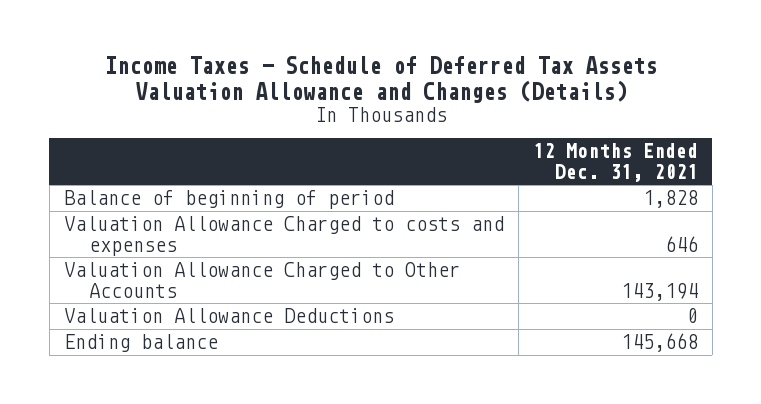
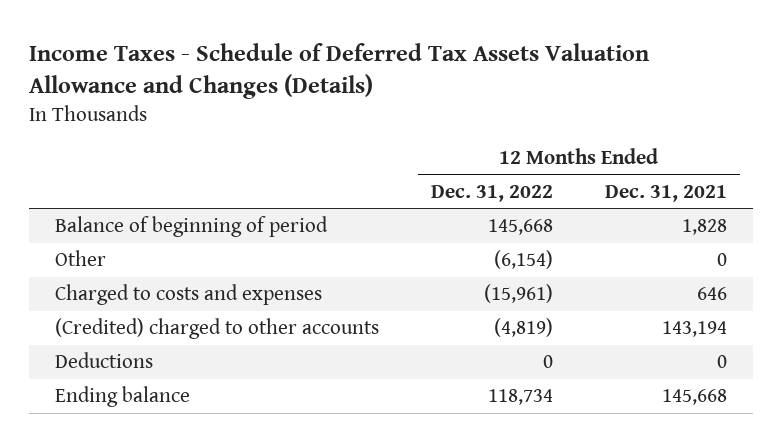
- | 12 Months Ended Dec. 31, 2021
+ | 12 Months Ended Dec. 31, 2022 | 12 Months Ended Dec. 31, 2021
- Valuation Allowance Charged to costs and expenses | 646
- Valuation Allowance Charged to Other Accounts | 143,194
- Valuation Allowance Deductions | 0
+ Other | (6,154) | 0
+ Charged to costs and expenses | (15,961) | 646
+ (Credited) charged to other accounts | (4,819) | 143,194
+ Deductions | 0 | 0

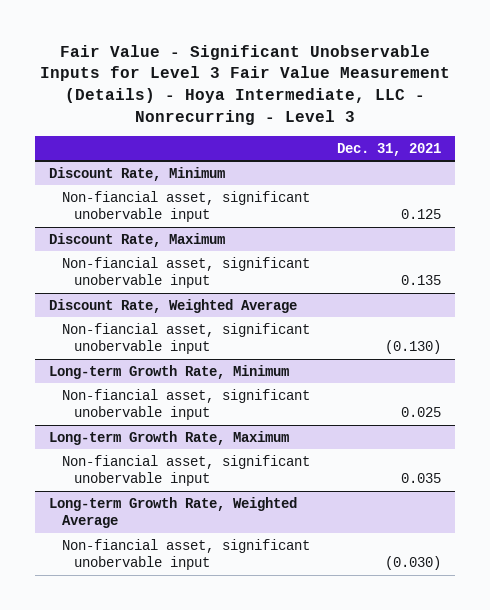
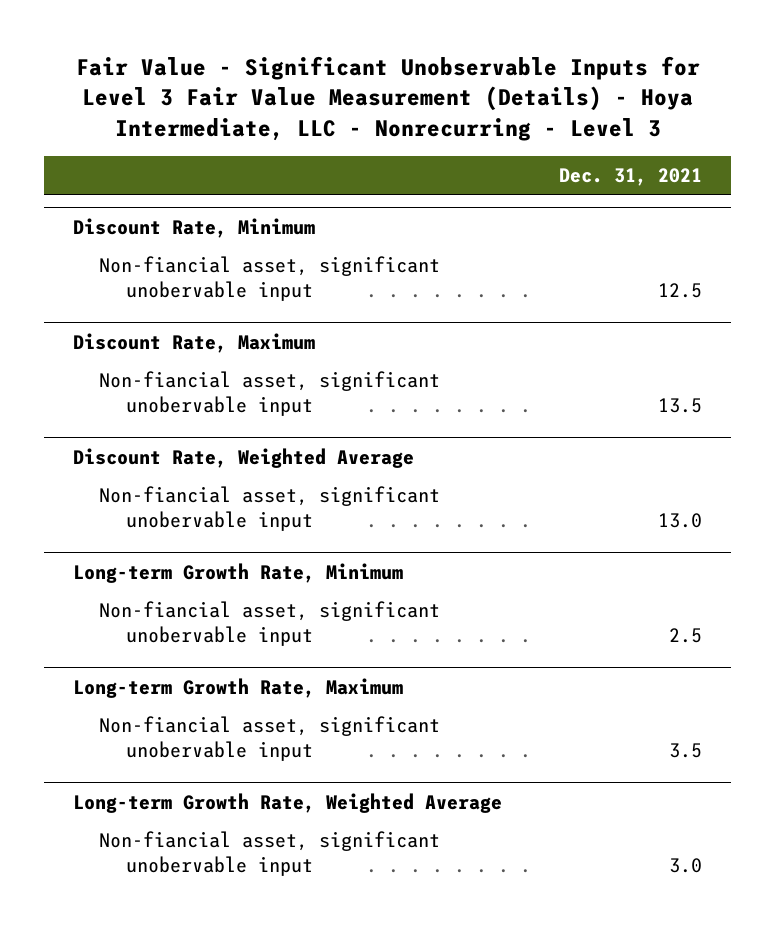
@ Discount Rate, Minimum
- Non-fiancial asset, significant unobervable input | 0.125
+ Non-fiancial asset, significant unobervable input | 12.5
@ Discount Rate, Maximum
- Non-fiancial asset, significant unobervable input | 0.135
+ Non-fiancial asset, significant unobervable input | 13.5
@ Discount Rate, Weighted Average
- Non-fiancial asset, significant unobervable input | (0.130)
+ Non-fiancial asset, significant unobervable input | 13.0
@ Long-term Growth Rate, Minimum
- Non-fiancial asset, significant unobervable input | 0.025
+ Non-fiancial asset, significant unobervable input | 2.5
@ Long-term Growth Rate, Maximum
- Non-fiancial asset, significant unobervable input | 0.035
+ Non-fiancial asset, significant unobervable input | 3.5
@ Long-term Growth Rate, Weighted Average
- Non-fiancial asset, significant unobervable input | (0.030)
+ Non-fiancial asset, significant unobervable input | 3.0

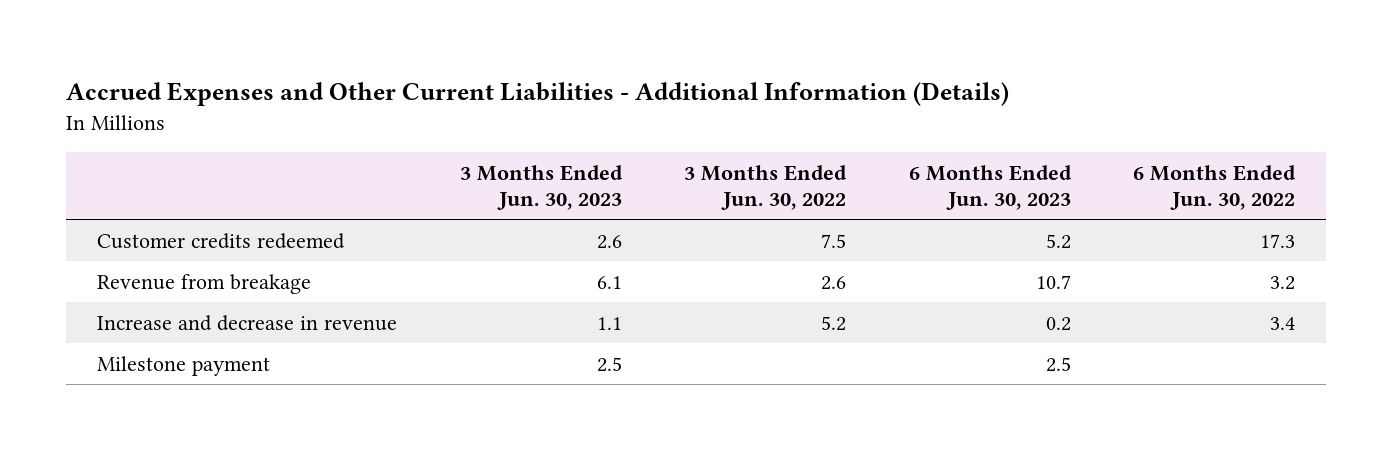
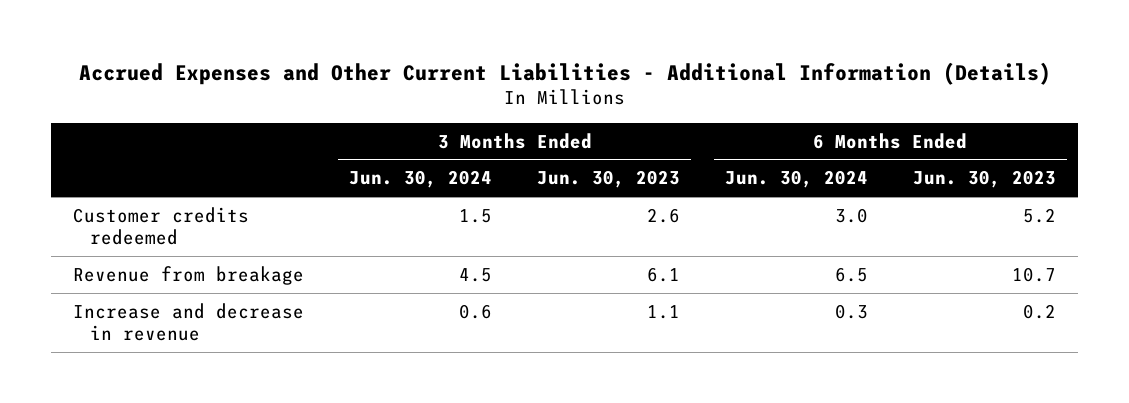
- | 3 Months Ended Jun. 30, 2023 | 3 Months Ended Jun. 30, 2022 | 6 Months Ended Jun. 30, 2023 | 6 Months Ended Jun. 30, 2022
+ | 3 Months Ended Jun. 30, 2024 | 3 Months Ended Jun. 30, 2023 | 6 Months Ended Jun. 30, 2024 | 6 Months Ended Jun. 30, 2023
- Milestone payment | 2.5 | | 2.5 |

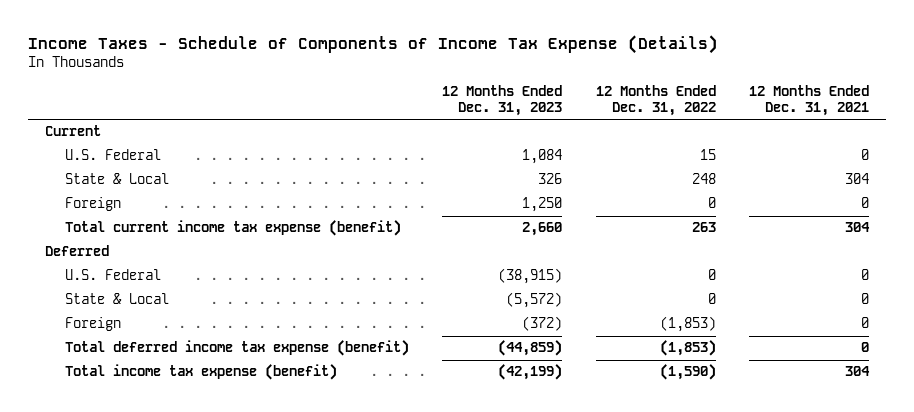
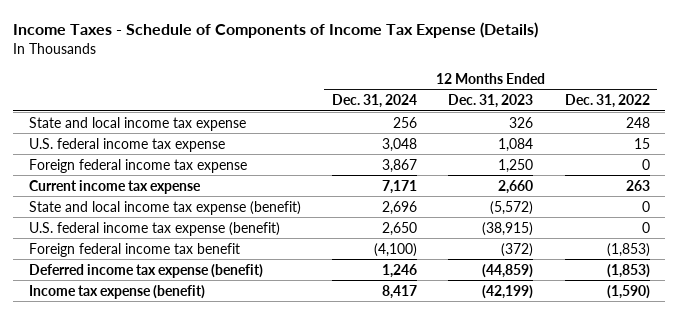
- | 12 Months Ended Dec. 31, 2023 | 12 Months Ended Dec. 31, 2022 | 12 Months Ended Dec. 31, 2021
+ | 12 Months Ended Dec. 31, 2024 | 12 Months Ended Dec. 31, 2023 | 12 Months Ended Dec. 31, 2022
- Current
- U.S. Federal | 1,084 | 15 | 0
- State & Local | 326 | 248 | 304
- Foreign | 1,250 | 0 | 0
- Total current income tax expense (benefit) | 2,660 | 263 | 304
- Deferred
- U.S. Federal | (38,915) | 0 | 0
- State & Local | (5,572) | 0 | 0
- Foreign | (372) | (1,853) | 0
- Total deferred income tax expense (benefit) | (44,859) | (1,853) | 0
- Total income tax expense (benefit) | (42,199) | (1,590) | 304
+ State and local income tax expense | 256 | 326 | 248
+ U.S. federal income tax expense | 3,048 | 1,084 | 15
+ Foreign federal income tax expense | 3,867 | 1,250 | 0
+ Current income tax expense | 7,171 | 2,660 | 263
+ State and local income tax expense (benefit) | 2,696 | (5,572) | 0
+ U.S. federal income tax expense (benefit) | 2,650 | (38,915) | 0
+ Foreign federal income tax benefit | (4,100) | (372) | (1,853)
+ Deferred income tax expense (benefit) | 1,246 | (44,859) | (1,853)
+ Income tax expense (benefit) | 8,417 | (42,199) | (1,590)

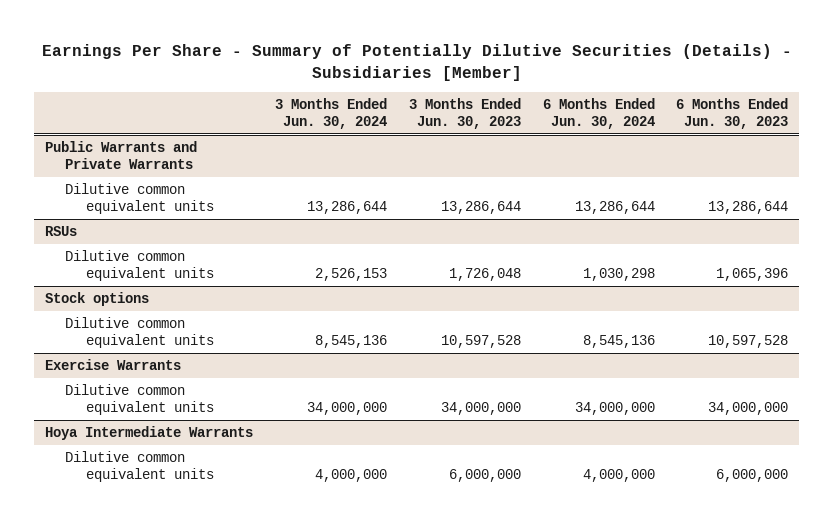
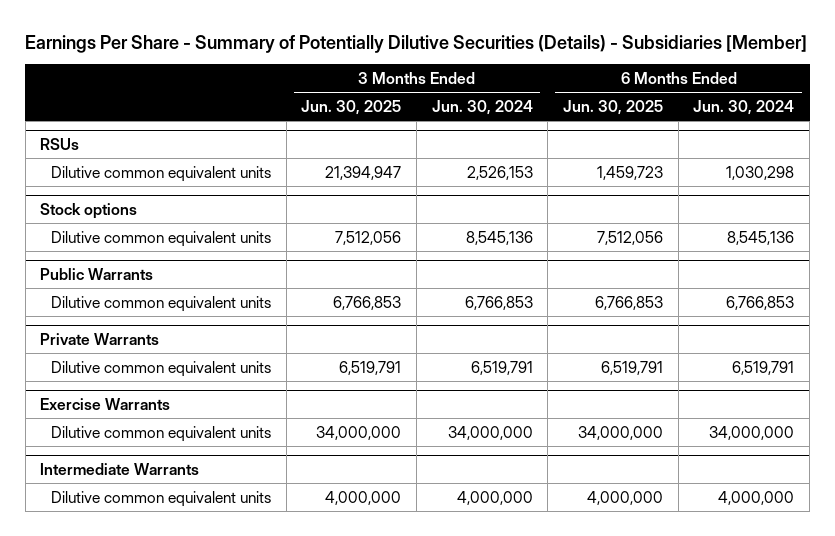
- | 3 Months Ended Jun. 30, 2024 | 3 Months Ended Jun. 30, 2023 | 6 Months Ended Jun. 30, 2024 | 6 Months Ended Jun. 30, 2023
+ | 3 Months Ended Jun. 30, 2025 | 3 Months Ended Jun. 30, 2024 | 6 Months Ended Jun. 30, 2025 | 6 Months Ended Jun. 30, 2024
- Public Warrants and Private Warrants
- Dilutive common equivalent units | 13,286,644 | 13,286,644 | 13,286,644 | 13,286,644
+ Public Warrants
+ Dilutive common equivalent units | 6,766,853 | 6,766,853 | 6,766,853 | 6,766,853
+ Private Warrants
+ Dilutive common equivalent units | 6,519,791 | 6,519,791 | 6,519,791 | 6,519,791
- Hoya Intermediate Warrants
+ Intermediate Warrants

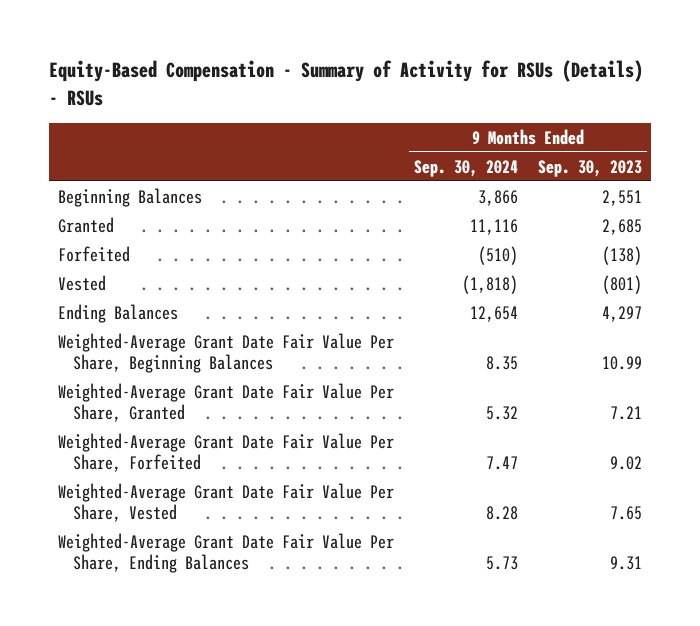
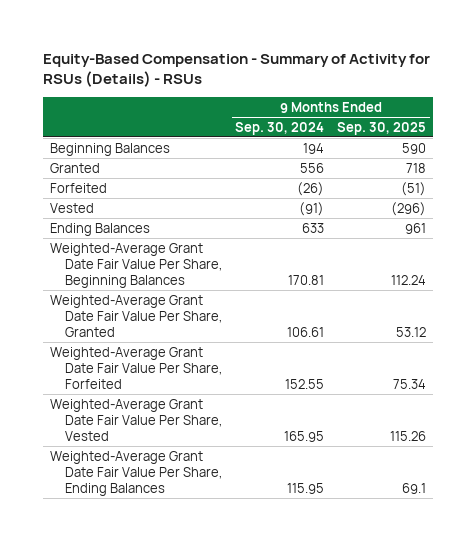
- | 9 Months Ended Sep. 30, 2024 | 9 Months Ended Sep. 30, 2023
+ | 9 Months Ended Sep. 30, 2024 | 9 Months Ended Sep. 30, 2025
- Beginning Balances | 3,866 | 2,551
- Granted | 11,116 | 2,685
- Forfeited | (510) | (138)
- Vested | (1,818) | (801)
- Ending Balances | 12,654 | 4,297
- Weighted-Average Grant Date Fair Value Per Share, Beginning Balances | 8.35 | 10.99
- Weighted-Average Grant Date Fair Value Per Share, Granted | 5.32 | 7.21
- Weighted-Average Grant Date Fair Value Per Share, Forfeited | 7.47 | 9.02
- Weighted-Average Grant Date Fair Value Per Share, Vested | 8.28 | 7.65
- Weighted-Average Grant Date Fair Value Per Share, Ending Balances | 5.73 | 9.31
+ Beginning Balances | 194 | 590
+ Granted | 556 | 718
+ Forfeited | (26) | (51)
+ Vested | (91) | (296)
+ Ending Balances | 633 | 961
+ Weighted-Average Grant Date Fair Value Per Share, Beginning Balances | 170.81 | 112.24
+ Weighted-Average Grant Date Fair Value Per Share, Granted | 106.61 | 53.12
+ Weighted-Average Grant Date Fair Value Per Share, Forfeited | 152.55 | 75.34
+ Weighted-Average Grant Date Fair Value Per Share, Vested | 165.95 | 115.26
+ Weighted-Average Grant Date Fair Value Per Share, Ending Balances | 115.95 | 69.1

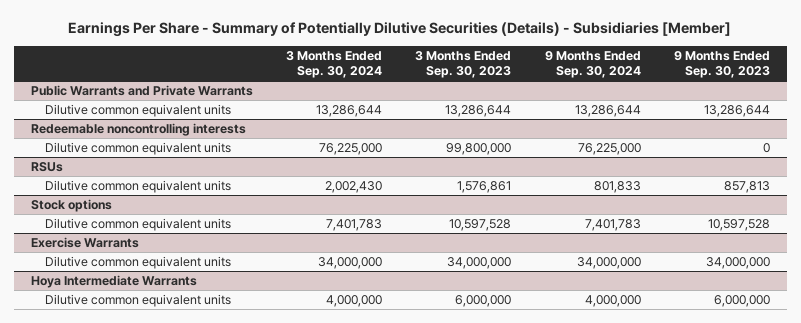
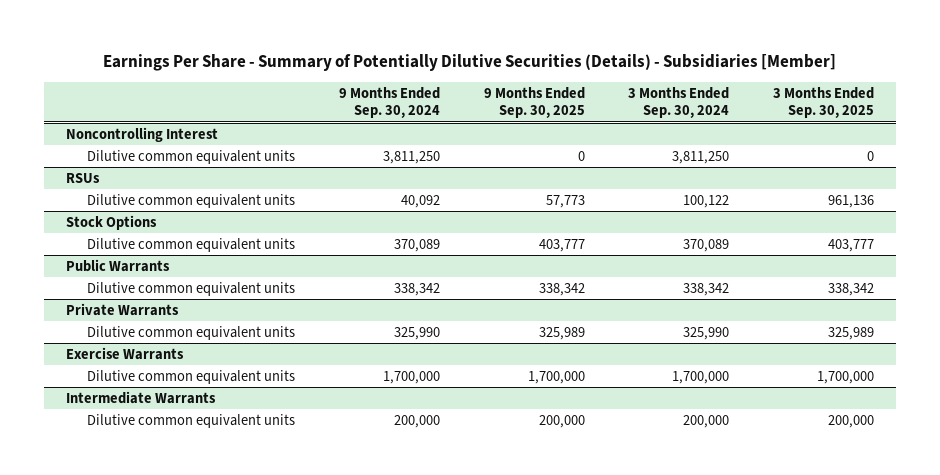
- | 3 Months Ended Sep. 30, 2024 | 3 Months Ended Sep. 30, 2023 | 9 Months Ended Sep. 30, 2024 | 9 Months Ended Sep. 30, 2023
+ | 9 Months Ended Sep. 30, 2024 | 9 Months Ended Sep. 30, 2025 | 3 Months Ended Sep. 30, 2024 | 3 Months Ended Sep. 30, 2025
- Public Warrants and Private Warrants
- Dilutive common equivalent units | 13,286,644 | 13,286,644 | 13,286,644 | 13,286,644
- Redeemable noncontrolling interests
- Dilutive common equivalent units | 76,225,000 | 99,800,000 | 76,225,000 | 0
+ Noncontrolling Interest
+ Dilutive common equivalent units | 3,811,250 | 0 | 3,811,250 | 0
@ RSUs
- Dilutive common equivalent units | 2,002,430 | 1,576,861 | 801,833 | 857,813
- Stock options
- Dilutive common equivalent units | 7,401,783 | 10,597,528 | 7,401,783 | 10,597,528
@ RSUs
+ Dilutive common equivalent units | 40,092 | 57,773 | 100,122 | 961,136
+ Stock Options
+ Dilutive common equivalent units | 370,089 | 403,777 | 370,089 | 403,777
+ Public Warrants
+ Dilutive common equivalent units | 338,342 | 338,342 | 338,342 | 338,342
+ Private Warrants
+ Dilutive common equivalent units | 325,990 | 325,989 | 325,990 | 325,989
@ Exercise Warrants
- Dilutive common equivalent units | 34,000,000 | 34,000,000 | 34,000,000 | 34,000,000
- Hoya Intermediate Warrants
- Dilutive common equivalent units | 4,000,000 | 6,000,000 | 4,000,000 | 6,000,000
@ Exercise Warrants
+ Dilutive common equivalent units | 1,700,000 | 1,700,000 | 1,700,000 | 1,700,000
+ Intermediate Warrants
+ Dilutive common equivalent units | 200,000 | 200,000 | 200,000 | 200,000

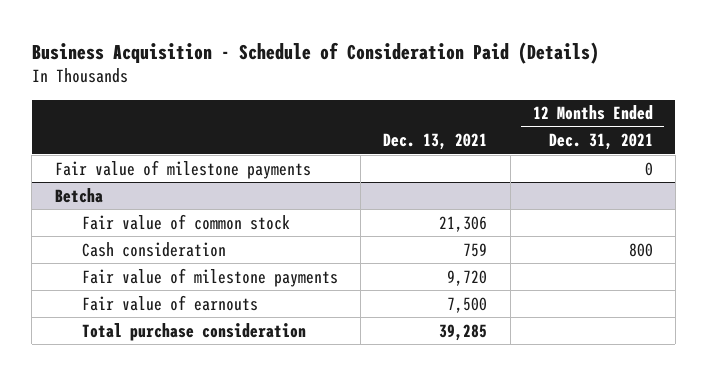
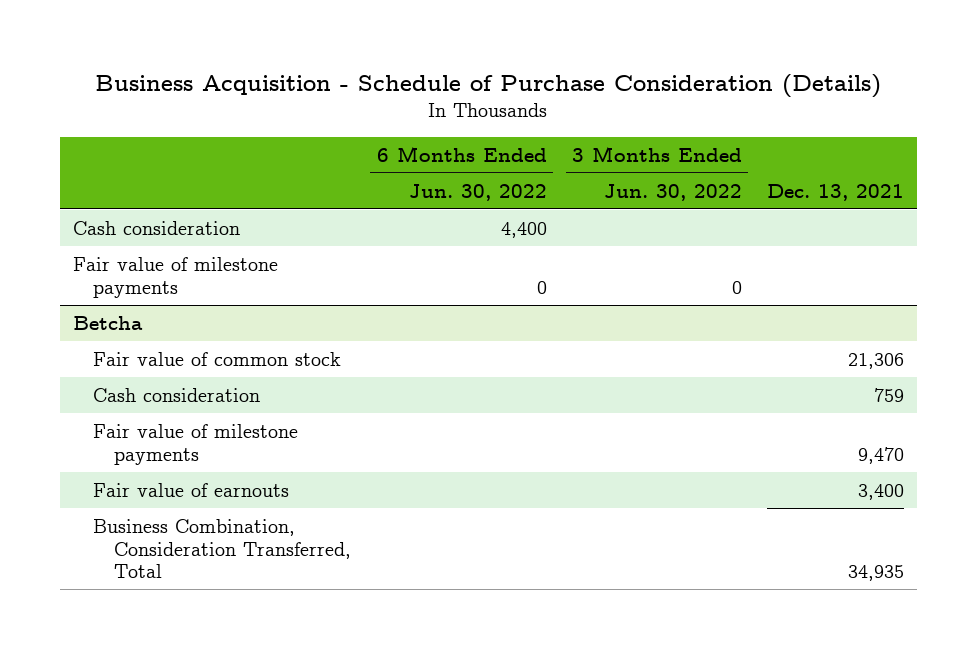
- Business Acquisition - Schedule of Consideration Paid (Details)
+ Business Acquisition - Schedule of Purchase Consideration (Details)
- | Dec. 13, 2021 | 12 Months Ended Dec. 31, 2021
+ | 6 Months Ended Jun. 30, 2022 | 3 Months Ended Jun. 30, 2022 | Dec. 13, 2021
+ Cash consideration | 4,400 | |
@ Betcha
- Fair value of milestone payments | 9,720 |
- Fair value of earnouts | 7,500 |
- Total purchase consideration | 39,285 |
+ Fair value of milestone payments | | | 9,470
+ Fair value of earnouts | | | 3,400
+ Business Combination, Consideration Transferred, Total | | | 34,935

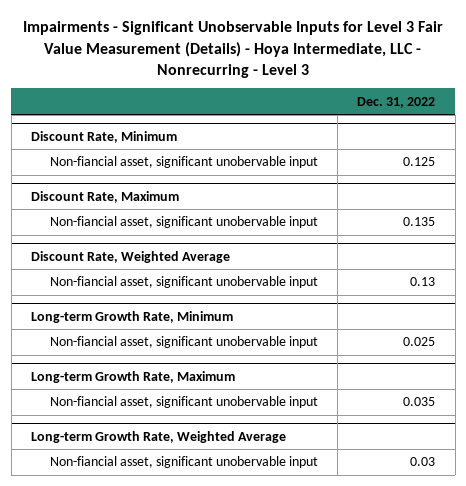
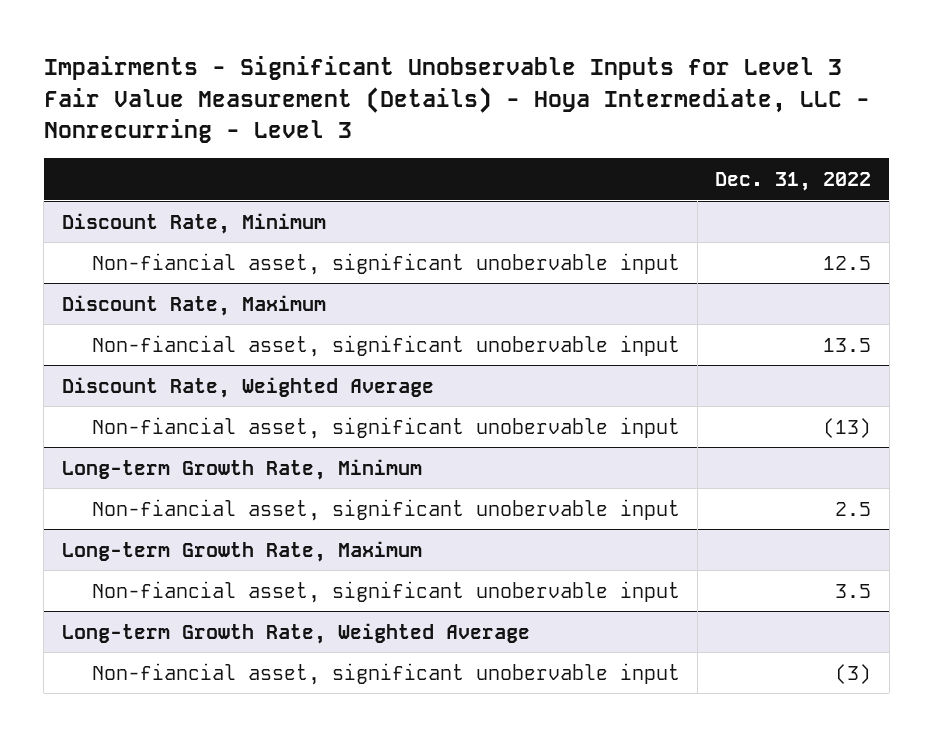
@ Discount Rate, Minimum
- Non-fiancial asset, significant unobervable input | 0.125
+ Non-fiancial asset, significant unobervable input | 12.5
@ Discount Rate, Maximum
- Non-fiancial asset, significant unobervable input | 0.135
+ Non-fiancial asset, significant unobervable input | 13.5
@ Discount Rate, Weighted Average
- Non-fiancial asset, significant unobervable input | 0.13
+ Non-fiancial asset, significant unobervable input | (13)
@ Long-term Growth Rate, Minimum
- Non-fiancial asset, significant unobervable input | 0.025
+ Non-fiancial asset, significant unobervable input | 2.5
@ Long-term Growth Rate, Maximum
- Non-fiancial asset, significant unobervable input | 0.035
+ Non-fiancial asset, significant unobervable input | 3.5
@ Long-term Growth Rate, Weighted Average
- Non-fiancial asset, significant unobervable input | 0.03
+ Non-fiancial asset, significant unobervable input | (3)

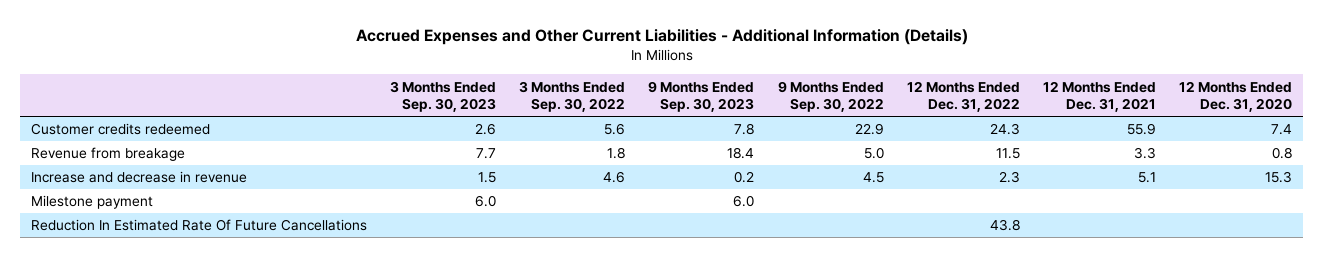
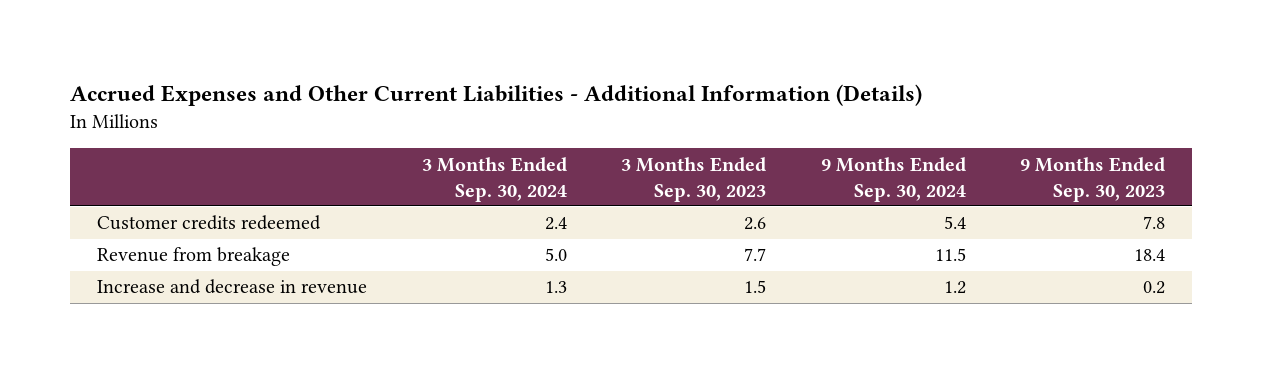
- | 3 Months Ended Sep. 30, 2023 | 3 Months Ended Sep. 30, 2022 | 9 Months Ended Sep. 30, 2023 | 9 Months Ended Sep. 30, 2022 | 12 Months Ended Dec. 31, 2022 | 12 Months Ended Dec. 31, 2021 | 12 Months Ended Dec. 31, 2020
+ | 3 Months Ended Sep. 30, 2024 | 3 Months Ended Sep. 30, 2023 | 9 Months Ended Sep. 30, 2024 | 9 Months Ended Sep. 30, 2023
- Milestone payment | 6.0 | | 6.0 | | | |
- Reduction In Estimated Rate Of Future Cancellations | | | | | 43.8 | |

